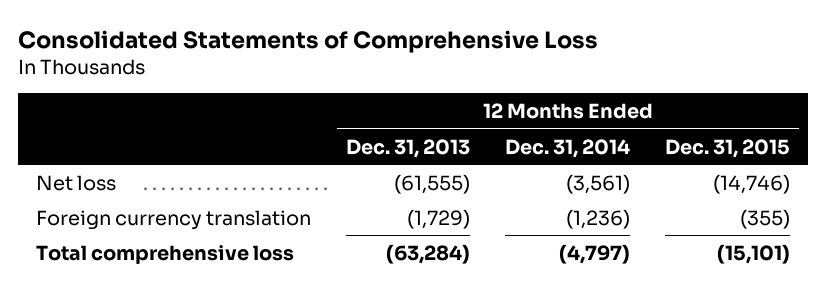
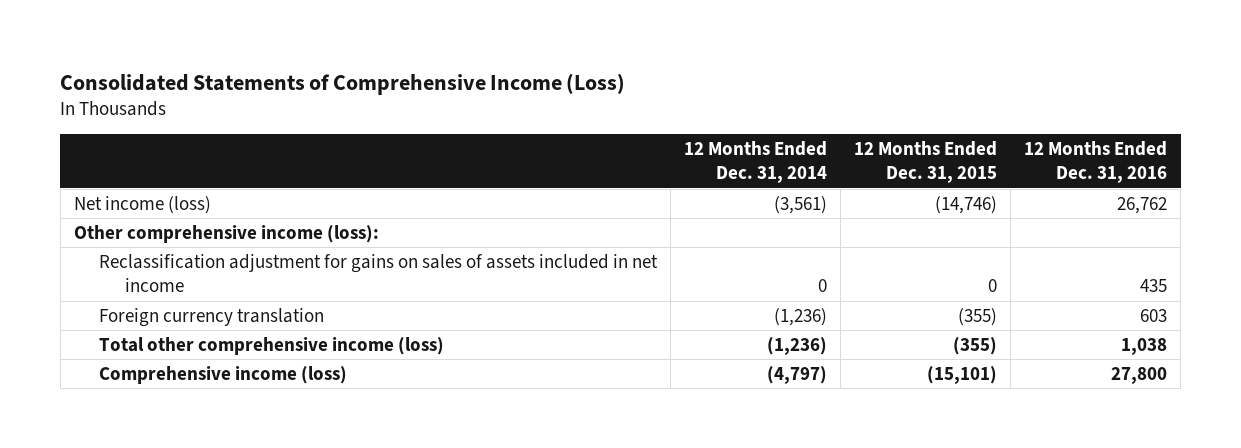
- Consolidated Statements of Comprehensive Loss
+ Consolidated Statements of Comprehensive Income (Loss)
- | 12 Months Ended Dec. 31, 2013 | 12 Months Ended Dec. 31, 2014 | 12 Months Ended Dec. 31, 2015
+ | 12 Months Ended Dec. 31, 2014 | 12 Months Ended Dec. 31, 2015 | 12 Months Ended Dec. 31, 2016
- Net loss | (61,555) | (3,561) | (14,746)
+ Net income (loss) | (3,561) | (14,746) | 26,762
+ Other comprehensive income (loss):
+ Reclassification adjustment for gains on sales of assets included in net income | 0 | 0 | 435
- Total comprehensive loss | (63,284) | (4,797) | (15,101)
+ Total other comprehensive income (loss) | (1,236) | (355) | 1,038
+ Comprehensive income (loss) | (4,797) | (15,101) | 27,800

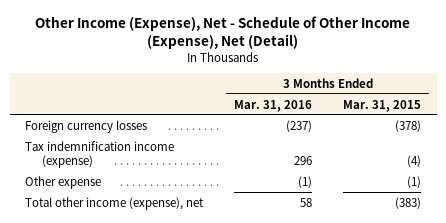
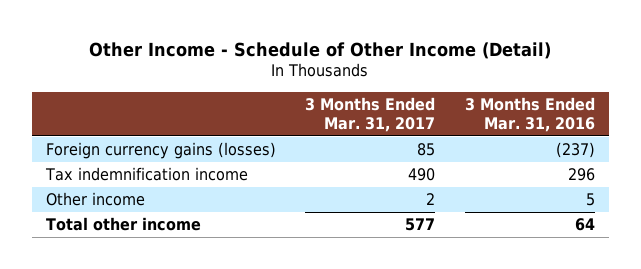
- Other Income (Expense), Net - Schedule of Other Income (Expense), Net (Detail)
+ Other Income - Schedule of Other Income (Detail)
- | 3 Months Ended Mar. 31, 2016 | 3 Months Ended Mar. 31, 2015
+ | 3 Months Ended Mar. 31, 2017 | 3 Months Ended Mar. 31, 2016
- Foreign currency losses | (237) | (378)
- Tax indemnification income (expense) | 296 | (4)
- Other expense | (1) | (1)
- Total other income (expense), net | 58 | (383)
+ Foreign currency gains (losses) | 85 | (237)
+ Tax indemnification income | 490 | 296
+ Other income | 2 | 5
+ Total other income | 577 | 64

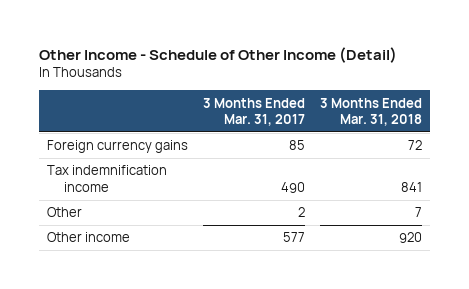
- | 3 Months Ended Mar. 31, 2017 | 3 Months Ended Mar. 31, 2016
+ | 3 Months Ended Mar. 31, 2017 | 3 Months Ended Mar. 31, 2018
- Foreign currency gains (losses) | 85 | (237)
+ Foreign currency gains | 85 | 72
- Other income | 2 | 5
- Total other income | 577 | 64
+ Other | 2 | 7
+ Other income | 577 | 920

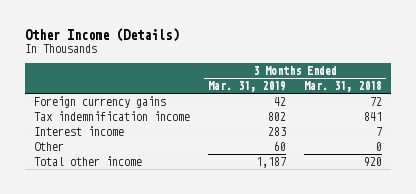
- Other Income - Schedule of Other Income (Detail)
+ Other Income (Details)
- | 3 Months Ended Mar. 31, 2017 | 3 Months Ended Mar. 31, 2018
+ | 3 Months Ended Mar. 31, 2019 | 3 Months Ended Mar. 31, 2018
- Other | 2 | 7
- Other income | 577 | 920
+ Interest income | 283 | 7
+ Other | 60 | 0
+ Total other income | 1,187 | 920

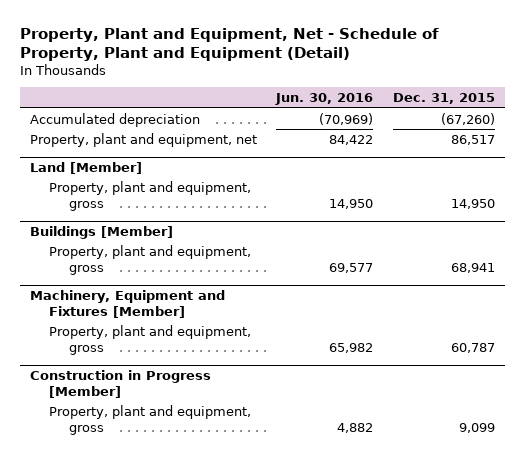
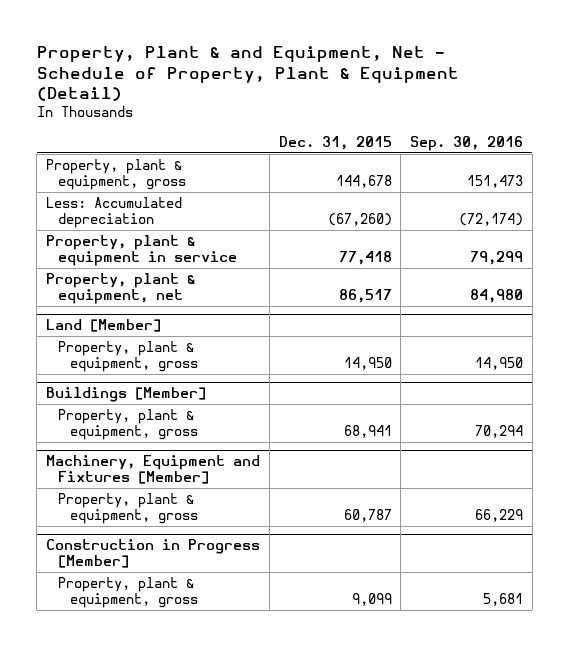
- Property, Plant and Equipment, Net - Schedule of Property, Plant and Equipment (Detail)
+ Property, Plant & and Equipment, Net - Schedule of Property, Plant & Equipment (Detail)
- | Jun. 30, 2016 | Dec. 31, 2015
+ | Dec. 31, 2015 | Sep. 30, 2016
- Accumulated depreciation | (70,969) | (67,260)
- Property, plant and equipment, net | 84,422 | 86,517
+ Property, plant & equipment, gross | 144,678 | 151,473
+ Less: Accumulated depreciation | (67,260) | (72,174)
+ Property, plant & equipment in service | 77,418 | 79,299
+ Property, plant & equipment, net | 86,517 | 84,980
@ Land [Member]
- Property, plant and equipment, gross | 14,950 | 14,950
+ Property, plant & equipment, gross | 14,950 | 14,950
@ Buildings [Member]
- Property, plant and equipment, gross | 69,577 | 68,941
+ Property, plant & equipment, gross | 68,941 | 70,294
@ Machinery, Equipment and Fixtures [Member]
- Property, plant and equipment, gross | 65,982 | 60,787
+ Property, plant & equipment, gross | 60,787 | 66,229
@ Construction in Progress [Member]
- Property, plant and equipment, gross | 4,882 | 9,099
+ Property, plant & equipment, gross | 9,099 | 5,681

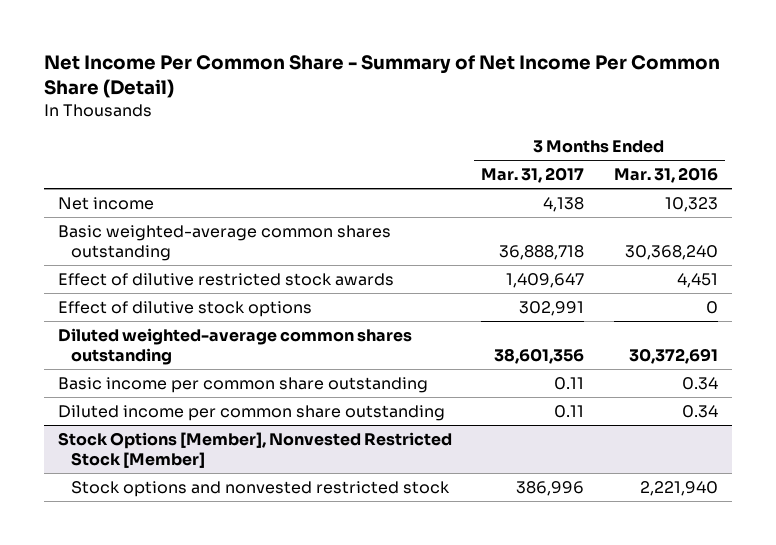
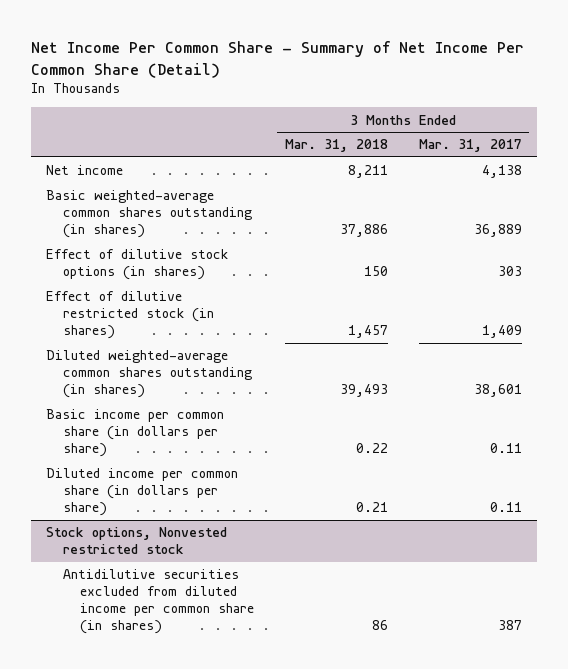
- | 3 Months Ended Mar. 31, 2017 | 3 Months Ended Mar. 31, 2016
+ | 3 Months Ended Mar. 31, 2018 | 3 Months Ended Mar. 31, 2017
- Basic weighted-average common shares outstanding | 36,888,718 | 30,368,240
- Effect of dilutive restricted stock awards | 1,409,647 | 4,451
- Effect of dilutive stock options | 302,991 | 0
- Diluted weighted-average common shares outstanding | 38,601,356 | 30,372,691
- Basic income per common share outstanding | 0.11 | 0.34
- Diluted income per common share outstanding | 0.11 | 0.34
- Stock Options [Member], Nonvested Restricted Stock [Member]
- Stock options and nonvested restricted stock | 386,996 | 2,221,940
+ Basic weighted-average common shares outstanding (in shares) | 37,886 | 36,889
+ Effect of dilutive stock options (in shares) | 150 | 303
+ Effect of dilutive restricted stock (in shares) | 1,457 | 1,409
+ Diluted weighted-average common shares outstanding (in shares) | 39,493 | 38,601
+ Basic income per common share (in dollars per share) | 0.22 | 0.11
+ Diluted income per common share (in dollars per share) | 0.21 | 0.11
+ Stock options, Nonvested restricted stock
+ Antidilutive securities excluded from diluted income per common share (in shares) | 86 | 387

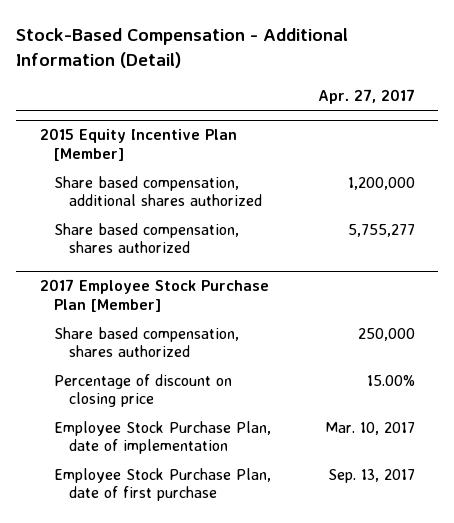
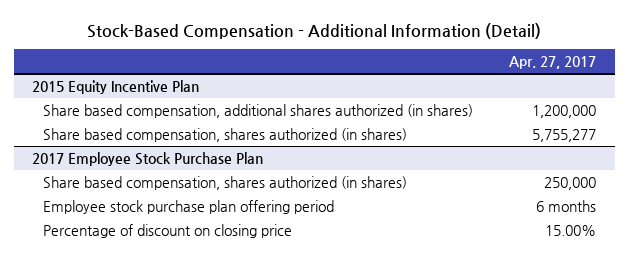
- 2015 Equity Incentive Plan [Member]
- Share based compensation, additional shares authorized | 1,200,000
- Share based compensation, shares authorized | 5,755,277
- 2017 Employee Stock Purchase Plan [Member]
- Share based compensation, shares authorized | 250,000
+ 2015 Equity Incentive Plan
+ Share based compensation, additional shares authorized (in shares) | 1,200,000
+ Share based compensation, shares authorized (in shares) | 5,755,277
+ 2017 Employee Stock Purchase Plan
+ Share based compensation, shares authorized (in shares) | 250,000
+ Employee stock purchase plan offering period | 6 months
- Employee Stock Purchase Plan, date of implementation | Mar. 10, 2017
- Employee Stock Purchase Plan, date of first purchase | Sep. 13, 2017

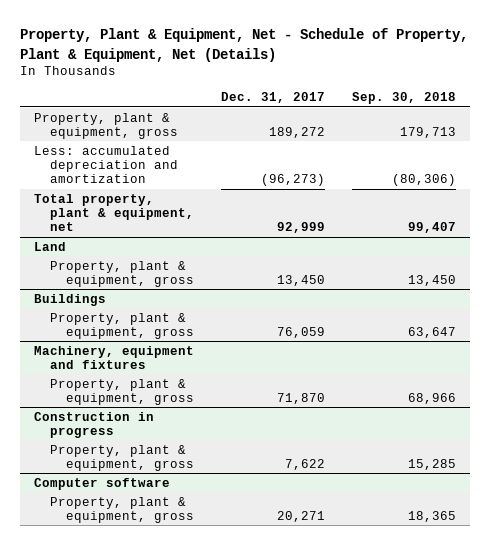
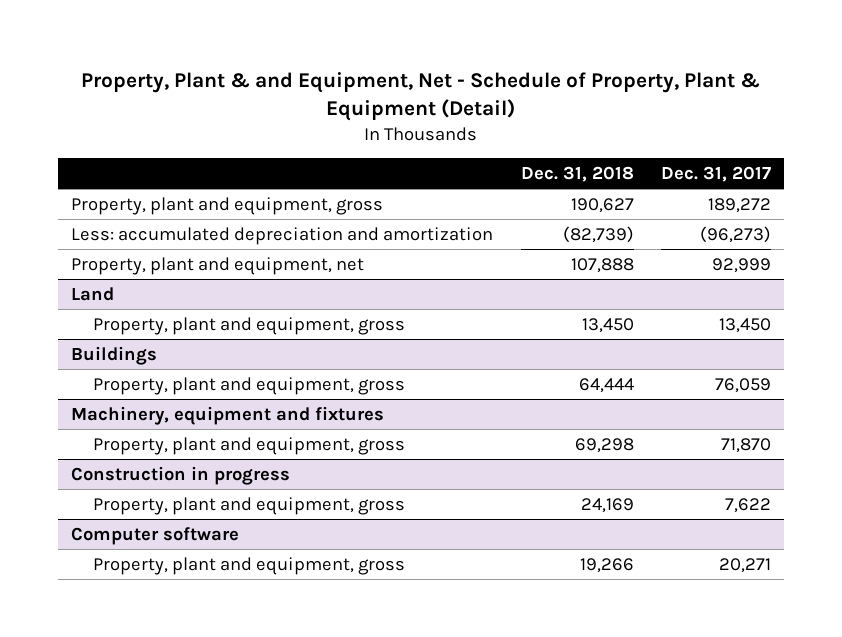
- Property, Plant & Equipment, Net - Schedule of Property, Plant & Equipment, Net (Details)
+ Property, Plant & and Equipment, Net - Schedule of Property, Plant & Equipment (Detail)
- | Dec. 31, 2017 | Sep. 30, 2018
+ | Dec. 31, 2018 | Dec. 31, 2017
- Property, plant & equipment, gross | 189,272 | 179,713
+ Property, plant and equipment, gross | 190,627 | 189,272
- Total property, plant & equipment, net | 92,999 | 99,407
+ Property, plant and equipment, net | 107,888 | 92,999
@ Land
- Property, plant & equipment, gross | 13,450 | 13,450
+ Property, plant and equipment, gross | 13,450 | 13,450
@ Buildings
- Property, plant & equipment, gross | 76,059 | 63,647
+ Property, plant and equipment, gross | 64,444 | 76,059
@ Machinery, equipment and fixtures
- Property, plant & equipment, gross | 71,870 | 68,966
+ Property, plant and equipment, gross | 69,298 | 71,870
@ Construction in progress
- Property, plant & equipment, gross | 7,622 | 15,285
+ Property, plant and equipment, gross | 24,169 | 7,622
@ Computer software
- Property, plant & equipment, gross | 20,271 | 18,365
+ Property, plant and equipment, gross | 19,266 | 20,271

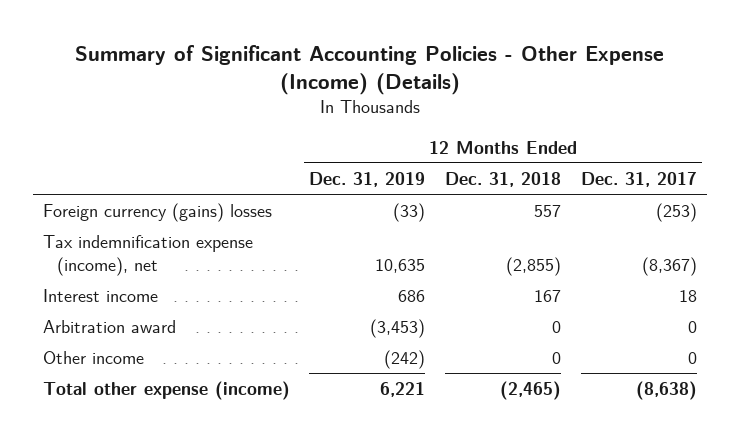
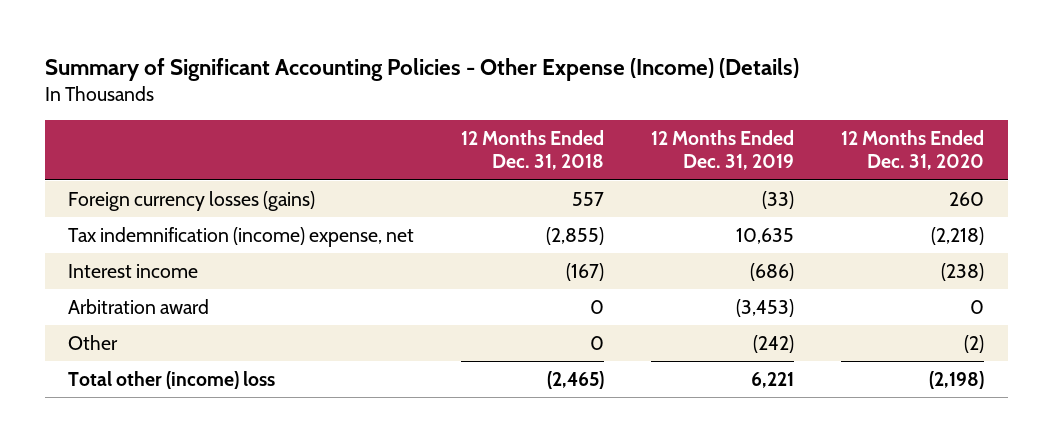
- | 12 Months Ended Dec. 31, 2019 | 12 Months Ended Dec. 31, 2018 | 12 Months Ended Dec. 31, 2017
+ | 12 Months Ended Dec. 31, 2018 | 12 Months Ended Dec. 31, 2019 | 12 Months Ended Dec. 31, 2020
- Foreign currency (gains) losses | (33) | 557 | (253)
- Tax indemnification expense (income), net | 10,635 | (2,855) | (8,367)
- Interest income | 686 | 167 | 18
+ Foreign currency losses (gains) | 557 | (33) | 260
+ Tax indemnification (income) expense, net | (2,855) | 10,635 | (2,218)
+ Interest income | (167) | (686) | (238)
- Other income | (242) | 0 | 0
- Total other expense (income) | 6,221 | (2,465) | (8,638)
+ Other | 0 | (242) | (2)
+ Total other (income) loss | (2,465) | 6,221 | (2,198)

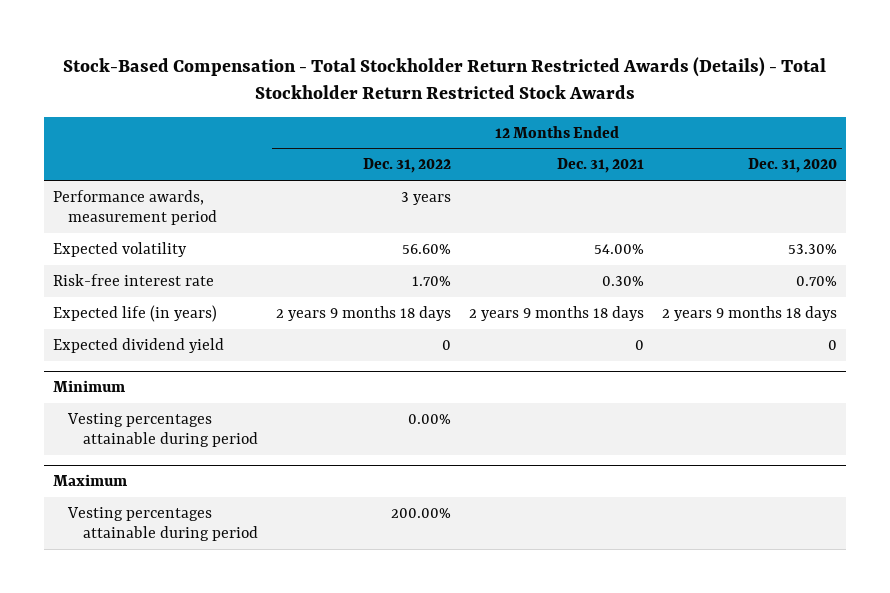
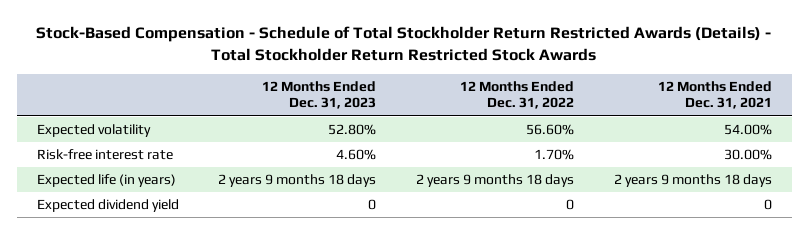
- Stock-Based Compensation - Total Stockholder Return Restricted Awards (Details) - Total Stockholder Return Restricted Stock Awards
+ Stock-Based Compensation - Schedule of Total Stockholder Return Restricted Awards (Details) - Total Stockholder Return Restricted Stock Awards
- | 12 Months Ended Dec. 31, 2022 | 12 Months Ended Dec. 31, 2021 | 12 Months Ended Dec. 31, 2020
+ | 12 Months Ended Dec. 31, 2023 | 12 Months Ended Dec. 31, 2022 | 12 Months Ended Dec. 31, 2021
- Performance awards, measurement period | 3 years | |
- Risk-free interest rate | 1.70% | 0.30% | 0.70%
+ Risk-free interest rate | 4.60% | 1.70% | 30.00%
- Minimum
- Vesting percentages attainable during period | 0.00% | |
- Maximum
- Vesting percentages attainable during period | 200.00% | |

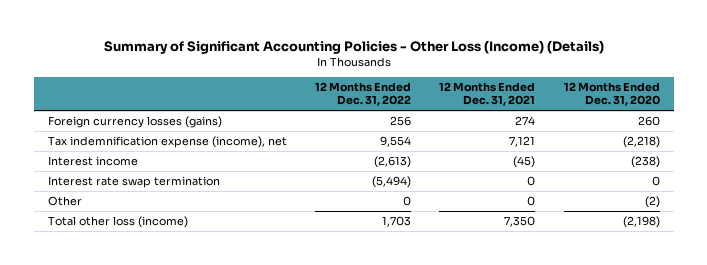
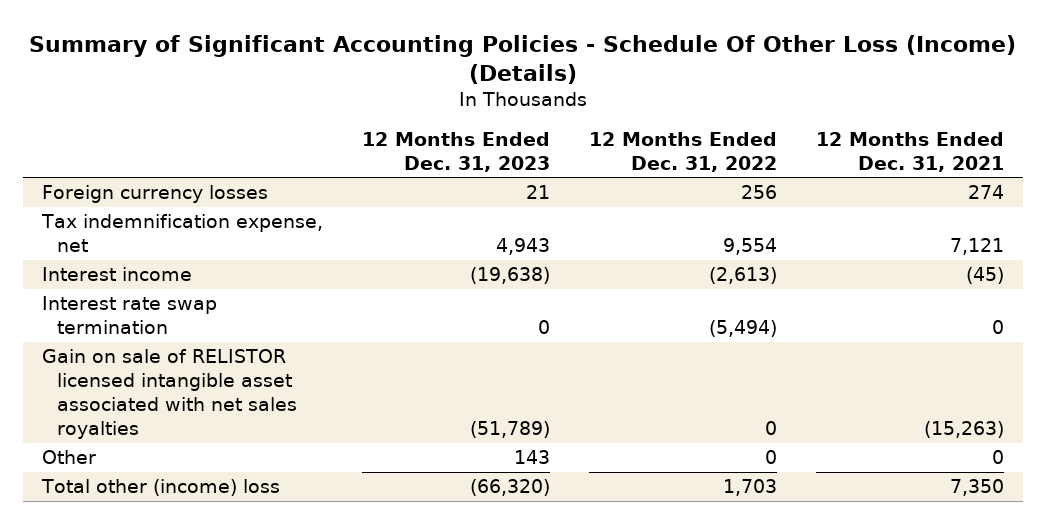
- Summary of Significant Accounting Policies - Other Loss (Income) (Details)
+ Summary of Significant Accounting Policies - Schedule Of Other Loss (Income) (Details)
- | 12 Months Ended Dec. 31, 2022 | 12 Months Ended Dec. 31, 2021 | 12 Months Ended Dec. 31, 2020
+ | 12 Months Ended Dec. 31, 2023 | 12 Months Ended Dec. 31, 2022 | 12 Months Ended Dec. 31, 2021
- Foreign currency losses (gains) | 256 | 274 | 260
- Tax indemnification expense (income), net | 9,554 | 7,121 | (2,218)
+ Foreign currency losses | 21 | 256 | 274
+ Tax indemnification expense, net | 4,943 | 9,554 | 7,121
+ Gain on sale of RELISTOR licensed intangible asset associated with net sales royalties | (51,789) | 0 | (15,263)
- Total other loss (income) | 1,703 | 7,350 | (2,198)
+ Total other (income) loss | (66,320) | 1,703 | 7,350

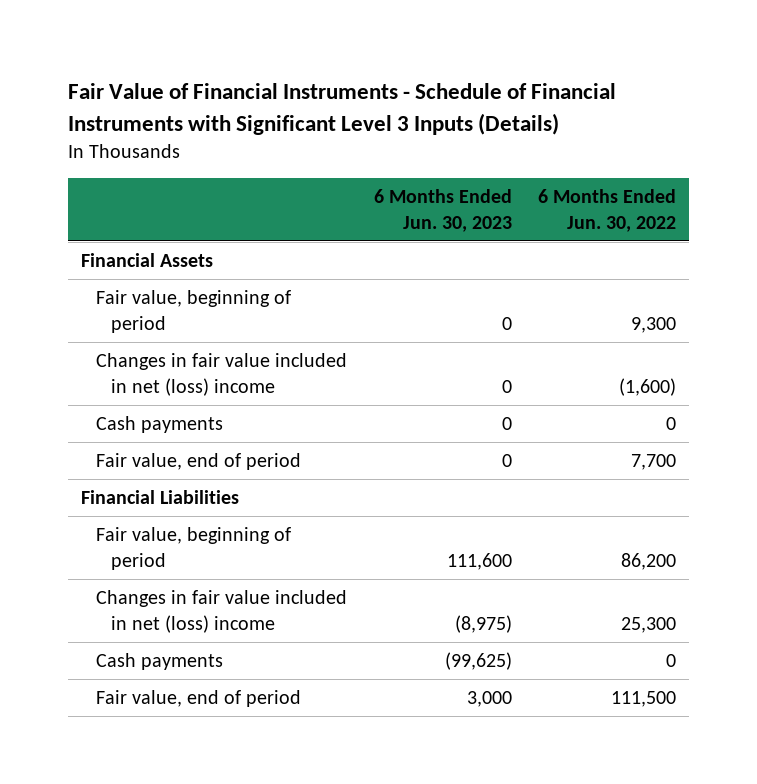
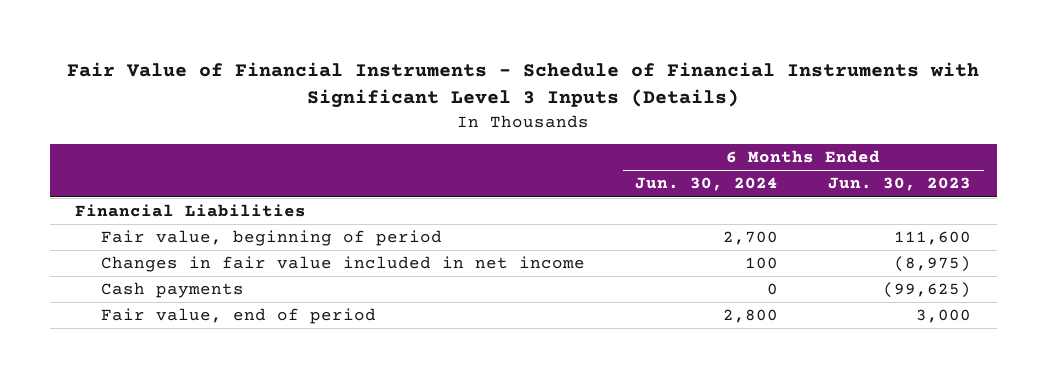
- | 6 Months Ended Jun. 30, 2023 | 6 Months Ended Jun. 30, 2022
+ | 6 Months Ended Jun. 30, 2024 | 6 Months Ended Jun. 30, 2023
- Financial Assets
- Fair value, beginning of period | 0 | 9,300
- Changes in fair value included in net (loss) income | 0 | (1,600)
- Cash payments | 0 | 0
- Fair value, end of period | 0 | 7,700
- Changes in fair value included in net (loss) income | (8,975) | 25,300
+ Changes in fair value included in net income | 100 | (8,975)

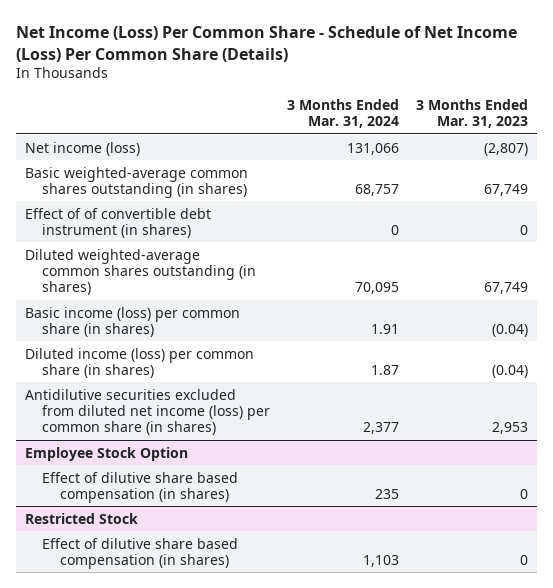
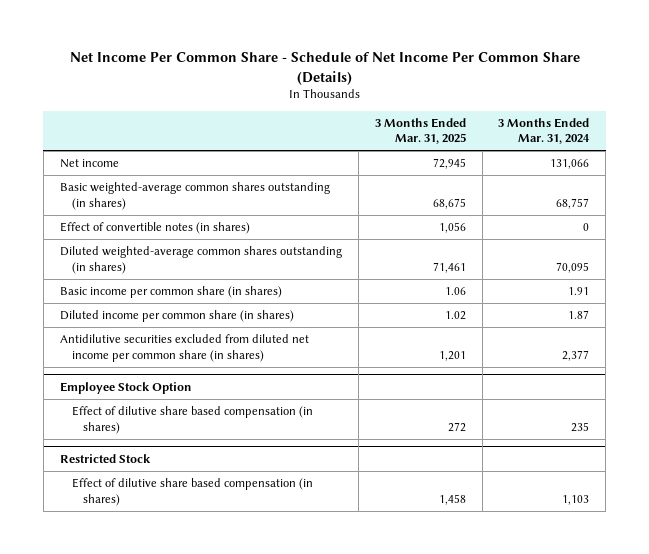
- Net Income (Loss) Per Common Share - Schedule of Net Income (Loss) Per Common Share (Details)
+ Net Income Per Common Share - Schedule of Net Income Per Common Share (Details)
- | 3 Months Ended Mar. 31, 2024 | 3 Months Ended Mar. 31, 2023
+ | 3 Months Ended Mar. 31, 2025 | 3 Months Ended Mar. 31, 2024
- Net income (loss) | 131,066 | (2,807)
+ Net income | 72,945 | 131,066
- Effect of of convertible debt instrument (in shares) | 0 | 0
+ Effect of convertible notes (in shares) | 1,056 | 0
- Basic income (loss) per common share (in shares) | 1.91 | (0.04)
- Diluted income (loss) per common share (in shares) | 1.87 | (0.04)
- Antidilutive securities excluded from diluted net income (loss) per common share (in shares) | 2,377 | 2,953
+ Basic income per common share (in shares) | 1.06 | 1.91
+ Diluted income per common share (in shares) | 1.02 | 1.87
+ Antidilutive securities excluded from diluted net income per common share (in shares) | 1,201 | 2,377

